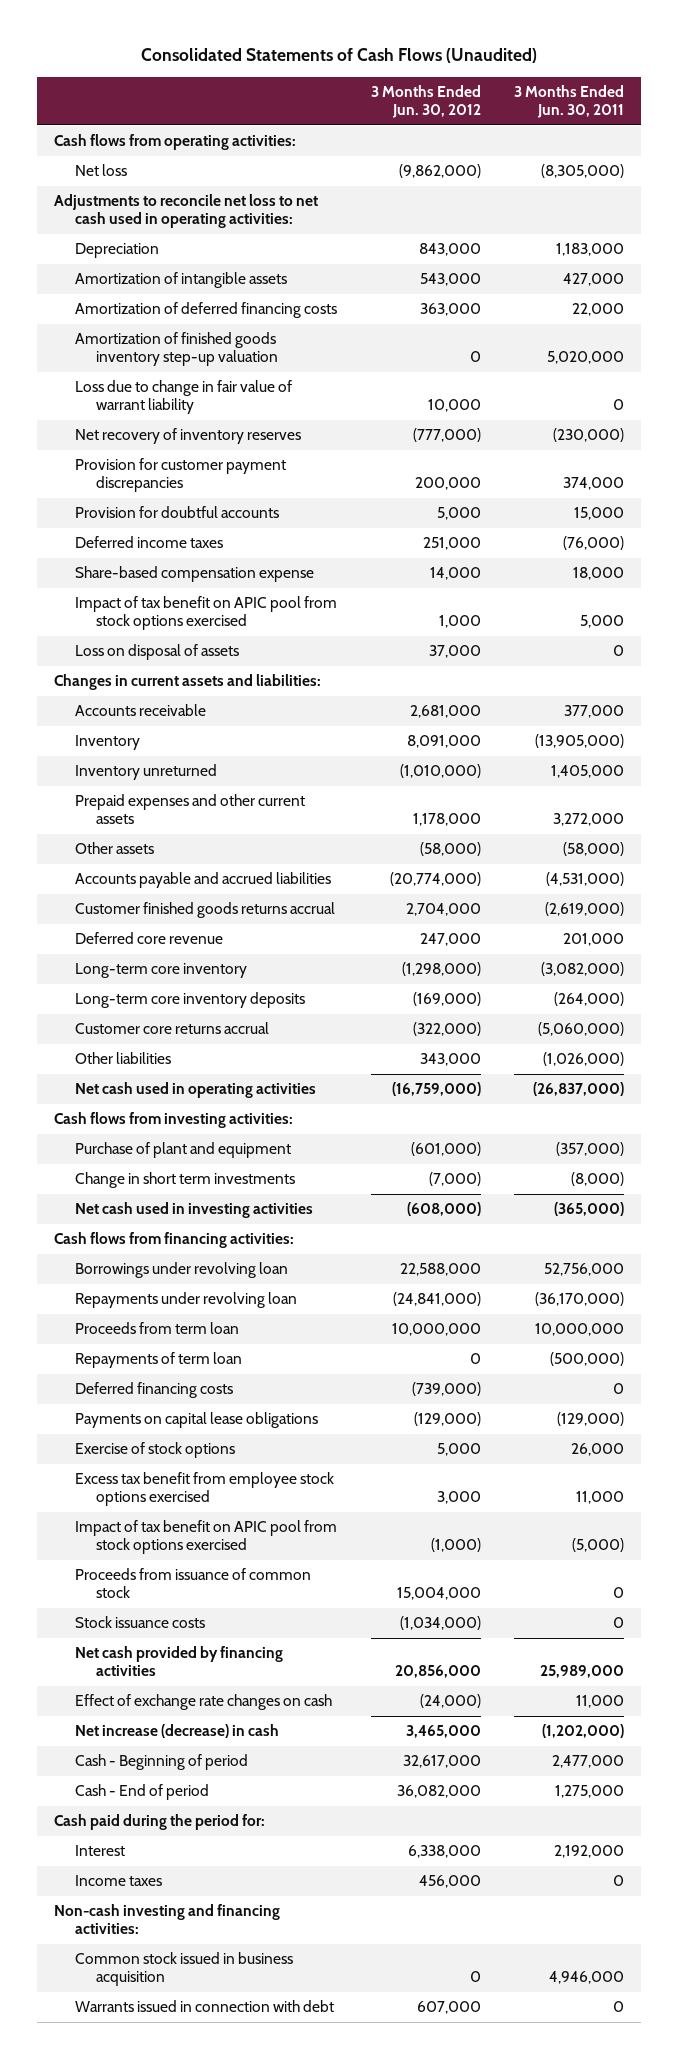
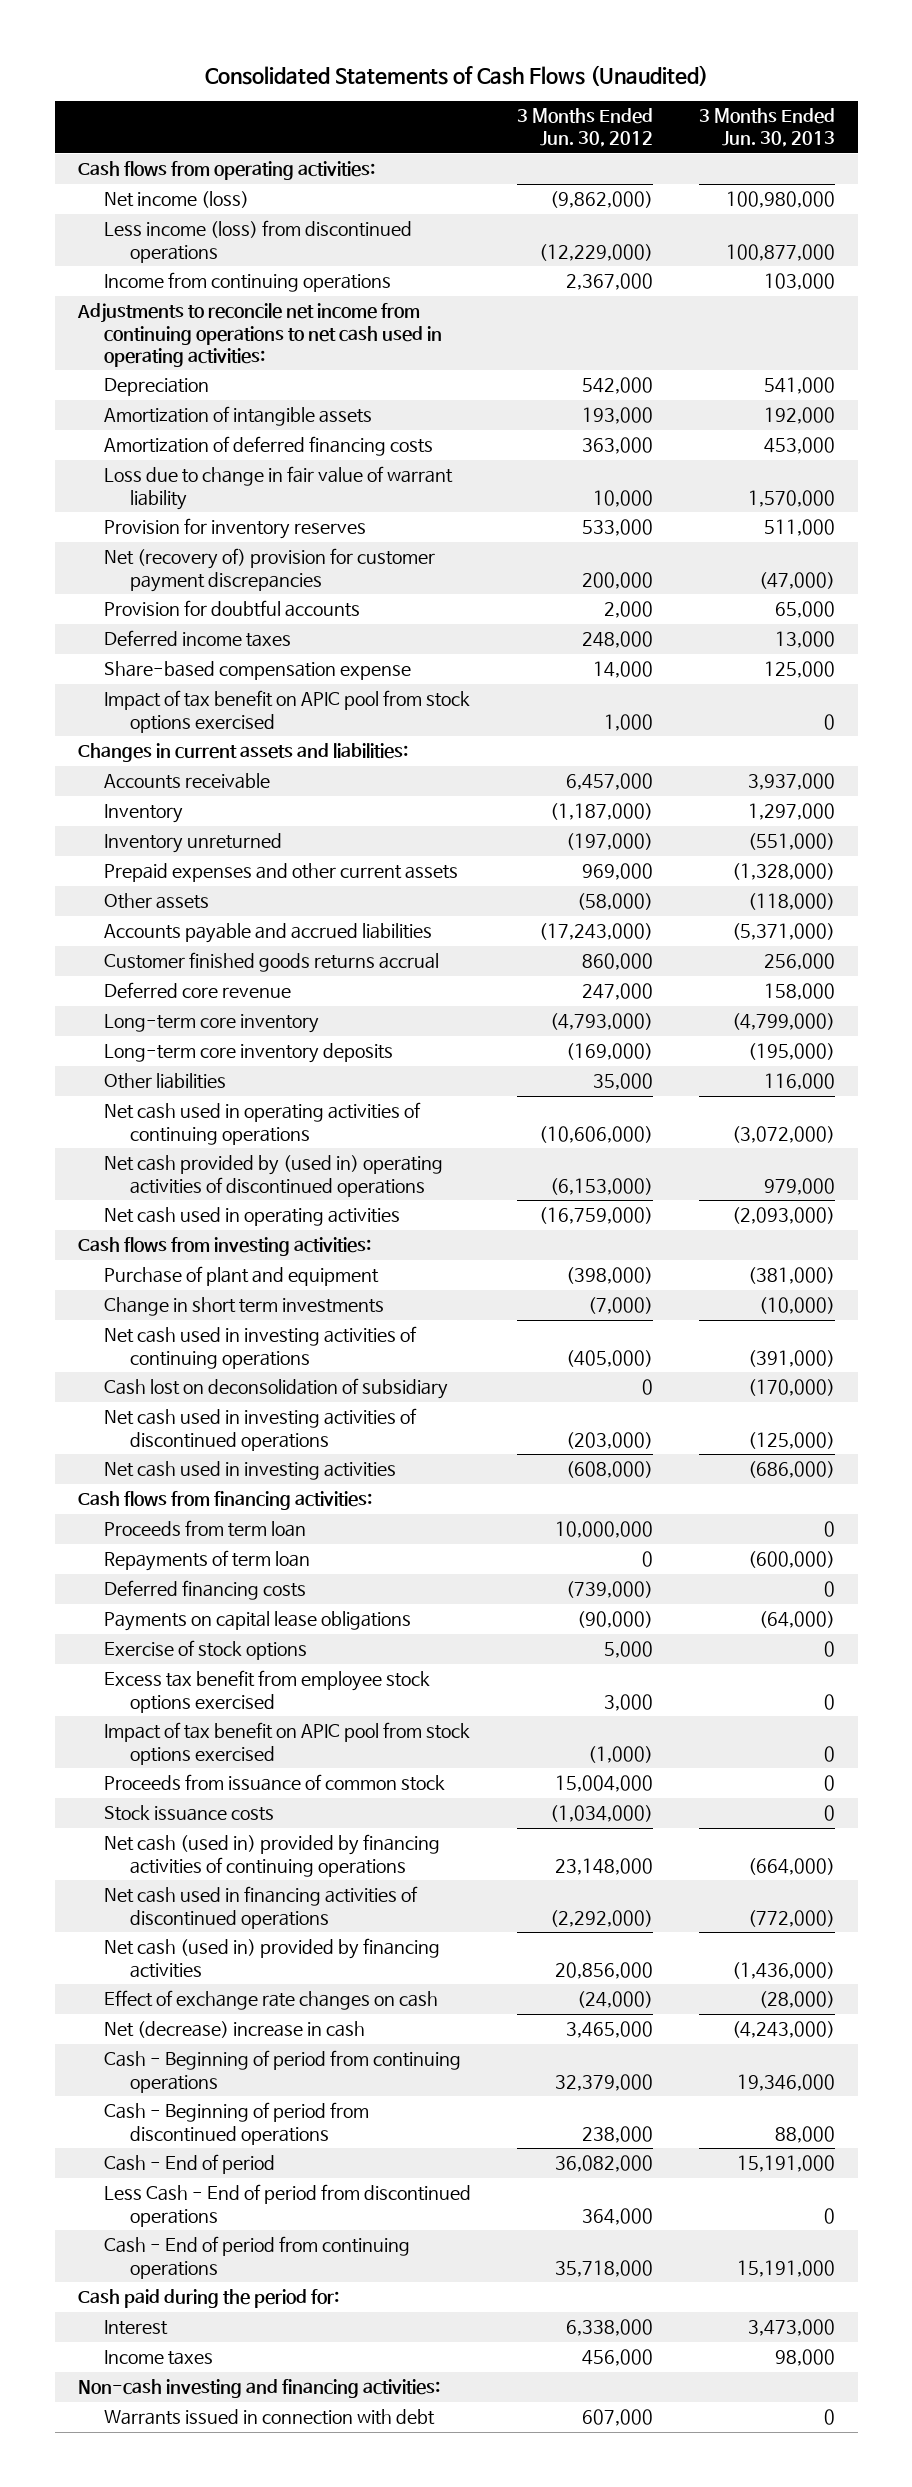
- | 3 Months Ended Jun. 30, 2012 | 3 Months Ended Jun. 30, 2011
+ | 3 Months Ended Jun. 30, 2012 | 3 Months Ended Jun. 30, 2013
- Net loss | (9,862,000) | (8,305,000)
- Adjustments to reconcile net loss to net cash used in operating activities:
- Depreciation | 843,000 | 1,183,000
- Amortization of intangible assets | 543,000 | 427,000
+ Net income (loss) | (9,862,000) | 100,980,000
+ Less income (loss) from discontinued operations | (12,229,000) | 100,877,000
+ Income from continuing operations | 2,367,000 | 103,000
+ Adjustments to reconcile net income from continuing operations to net cash used in operating activities:
+ Depreciation | 542,000 | 541,000
+ Amortization of intangible assets | 193,000 | 192,000
- Amortization of finished goods inventory step-up valuation | 0 | 5,020,000
- Net recovery of inventory reserves | (777,000) | (230,000)
- Provision for customer payment discrepancies | 200,000 | 374,000
- Provision for doubtful accounts | 5,000 | 15,000
- Deferred income taxes | 251,000 | (76,000)
+ Provision for inventory reserves | 533,000 | 511,000
+ Net (recovery of) provision for customer payment discrepancies | 200,000 | (47,000)
+ Provision for doubtful accounts | 2,000 | 65,000
+ Deferred income taxes | 248,000 | 13,000
- Loss on disposal of assets | 37,000 | 0
- Accounts receivable | 2,681,000 | 377,000
- Inventory | 8,091,000 | (13,905,000)
- Inventory unreturned | (1,010,000) | 1,405,000
- Prepaid expenses and other current assets | 1,178,000 | 3,272,000
+ Accounts receivable | 6,457,000 | 3,937,000
+ Inventory | (1,187,000) | 1,297,000
+ Inventory unreturned | (197,000) | (551,000)
+ Prepaid expenses and other current assets | 969,000 | (1,328,000)
- Accounts payable and accrued liabilities | (20,774,000) | (4,531,000)
- Customer finished goods returns accrual | 2,704,000 | (2,619,000)
+ Accounts payable and accrued liabilities | (17,243,000) | (5,371,000)
+ Customer finished goods returns accrual | 860,000 | 256,000
- Long-term core inventory | (1,298,000) | (3,082,000)
+ Long-term core inventory | (4,793,000) | (4,799,000)
- Customer core returns accrual | (322,000) | (5,060,000)
- Other liabilities | 343,000 | (1,026,000)
+ Other liabilities | 35,000 | 116,000
+ Net cash used in operating activities of continuing operations | (10,606,000) | (3,072,000)
+ Net cash provided by (used in) operating activities of discontinued operations | (6,153,000) | 979,000
- Purchase of plant and equipment | (601,000) | (357,000)
+ Purchase of plant and equipment | (398,000) | (381,000)
+ Net cash used in investing activities of continuing operations | (405,000) | (391,000)
+ Cash lost on deconsolidation of subsidiary | 0 | (170,000)
+ Net cash used in investing activities of discontinued operations | (203,000) | (125,000)
- Borrowings under revolving loan | 22,588,000 | 52,756,000
- Repayments under revolving loan | (24,841,000) | (36,170,000)
- Payments on capital lease obligations | (129,000) | (129,000)
+ Payments on capital lease obligations | (90,000) | (64,000)
- Net cash provided by financing activities | 20,856,000 | 25,989,000
+ Net cash (used in) provided by financing activities of continuing operations | 23,148,000 | (664,000)
+ Net cash used in financing activities of discontinued operations | (2,292,000) | (772,000)
+ Net cash (used in) provided by financing activities | 20,856,000 | (1,436,000)
- Net increase (decrease) in cash | 3,465,000 | (1,202,000)
- Cash - Beginning of period | 32,617,000 | 2,477,000
+ Net (decrease) increase in cash | 3,465,000 | (4,243,000)
+ Cash - Beginning of period from continuing operations | 32,379,000 | 19,346,000
+ Cash - Beginning of period from discontinued operations | 238,000 | 88,000
+ Less Cash - End of period from discontinued operations | 364,000 | 0
+ Cash - End of period from continuing operations | 35,718,000 | 15,191,000
- Common stock issued in business acquisition | 0 | 4,946,000

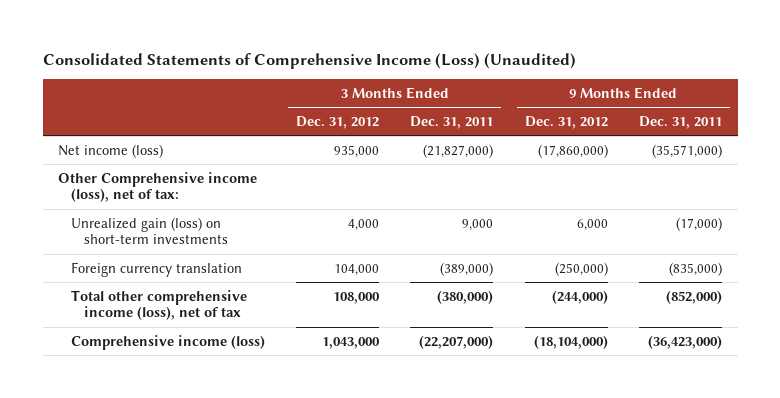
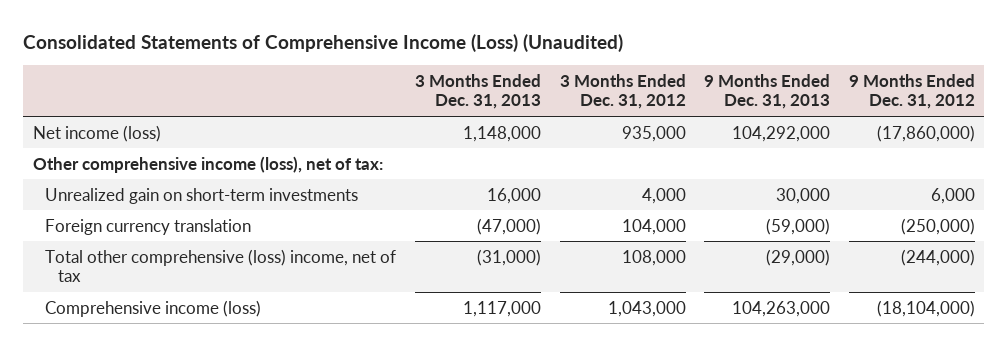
- | 3 Months Ended Dec. 31, 2012 | 3 Months Ended Dec. 31, 2011 | 9 Months Ended Dec. 31, 2012 | 9 Months Ended Dec. 31, 2011
+ | 3 Months Ended Dec. 31, 2013 | 3 Months Ended Dec. 31, 2012 | 9 Months Ended Dec. 31, 2013 | 9 Months Ended Dec. 31, 2012
- Other Comprehensive income (loss), net of tax:
- Unrealized gain (loss) on short-term investments | 4,000 | 9,000 | 6,000 | (17,000)
+ Other comprehensive income (loss), net of tax:
+ Unrealized gain on short-term investments | 16,000 | 4,000 | 30,000 | 6,000
- Total other comprehensive income (loss), net of tax | 108,000 | (380,000) | (244,000) | (852,000)
+ Total other comprehensive (loss) income, net of tax | (31,000) | 108,000 | (29,000) | (244,000)

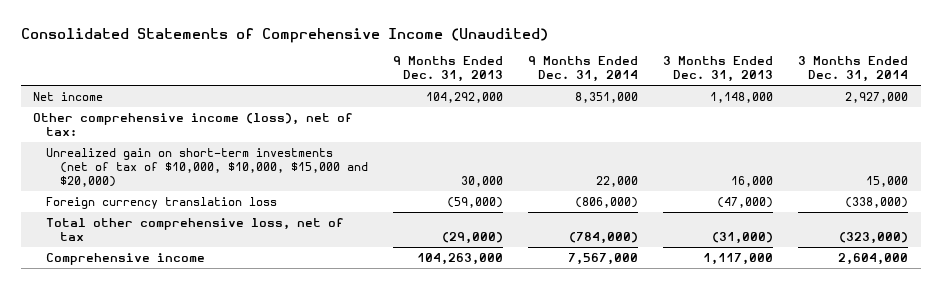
- Consolidated Statements of Comprehensive Income (Loss) (Unaudited)
+ Consolidated Statements of Comprehensive Income (Unaudited)
- | 3 Months Ended Dec. 31, 2013 | 3 Months Ended Dec. 31, 2012 | 9 Months Ended Dec. 31, 2013 | 9 Months Ended Dec. 31, 2012
+ | 9 Months Ended Dec. 31, 2013 | 9 Months Ended Dec. 31, 2014 | 3 Months Ended Dec. 31, 2013 | 3 Months Ended Dec. 31, 2014
- Net income (loss) | 1,148,000 | 935,000 | 104,292,000 | (17,860,000)
+ Net income | 104,292,000 | 8,351,000 | 1,148,000 | 2,927,000
- Unrealized gain on short-term investments | 16,000 | 4,000 | 30,000 | 6,000
- Foreign currency translation | (47,000) | 104,000 | (59,000) | (250,000)
- Total other comprehensive (loss) income, net of tax | (31,000) | 108,000 | (29,000) | (244,000)
- Comprehensive income (loss) | 1,117,000 | 1,043,000 | 104,263,000 | (18,104,000)
+ Unrealized gain on short-term investments (net of tax of $10,000, $10,000, $15,000 and $20,000) | 30,000 | 22,000 | 16,000 | 15,000
+ Foreign currency translation loss | (59,000) | (806,000) | (47,000) | (338,000)
+ Total other comprehensive loss, net of tax | (29,000) | (784,000) | (31,000) | (323,000)
+ Comprehensive income | 104,263,000 | 7,567,000 | 1,117,000 | 2,604,000

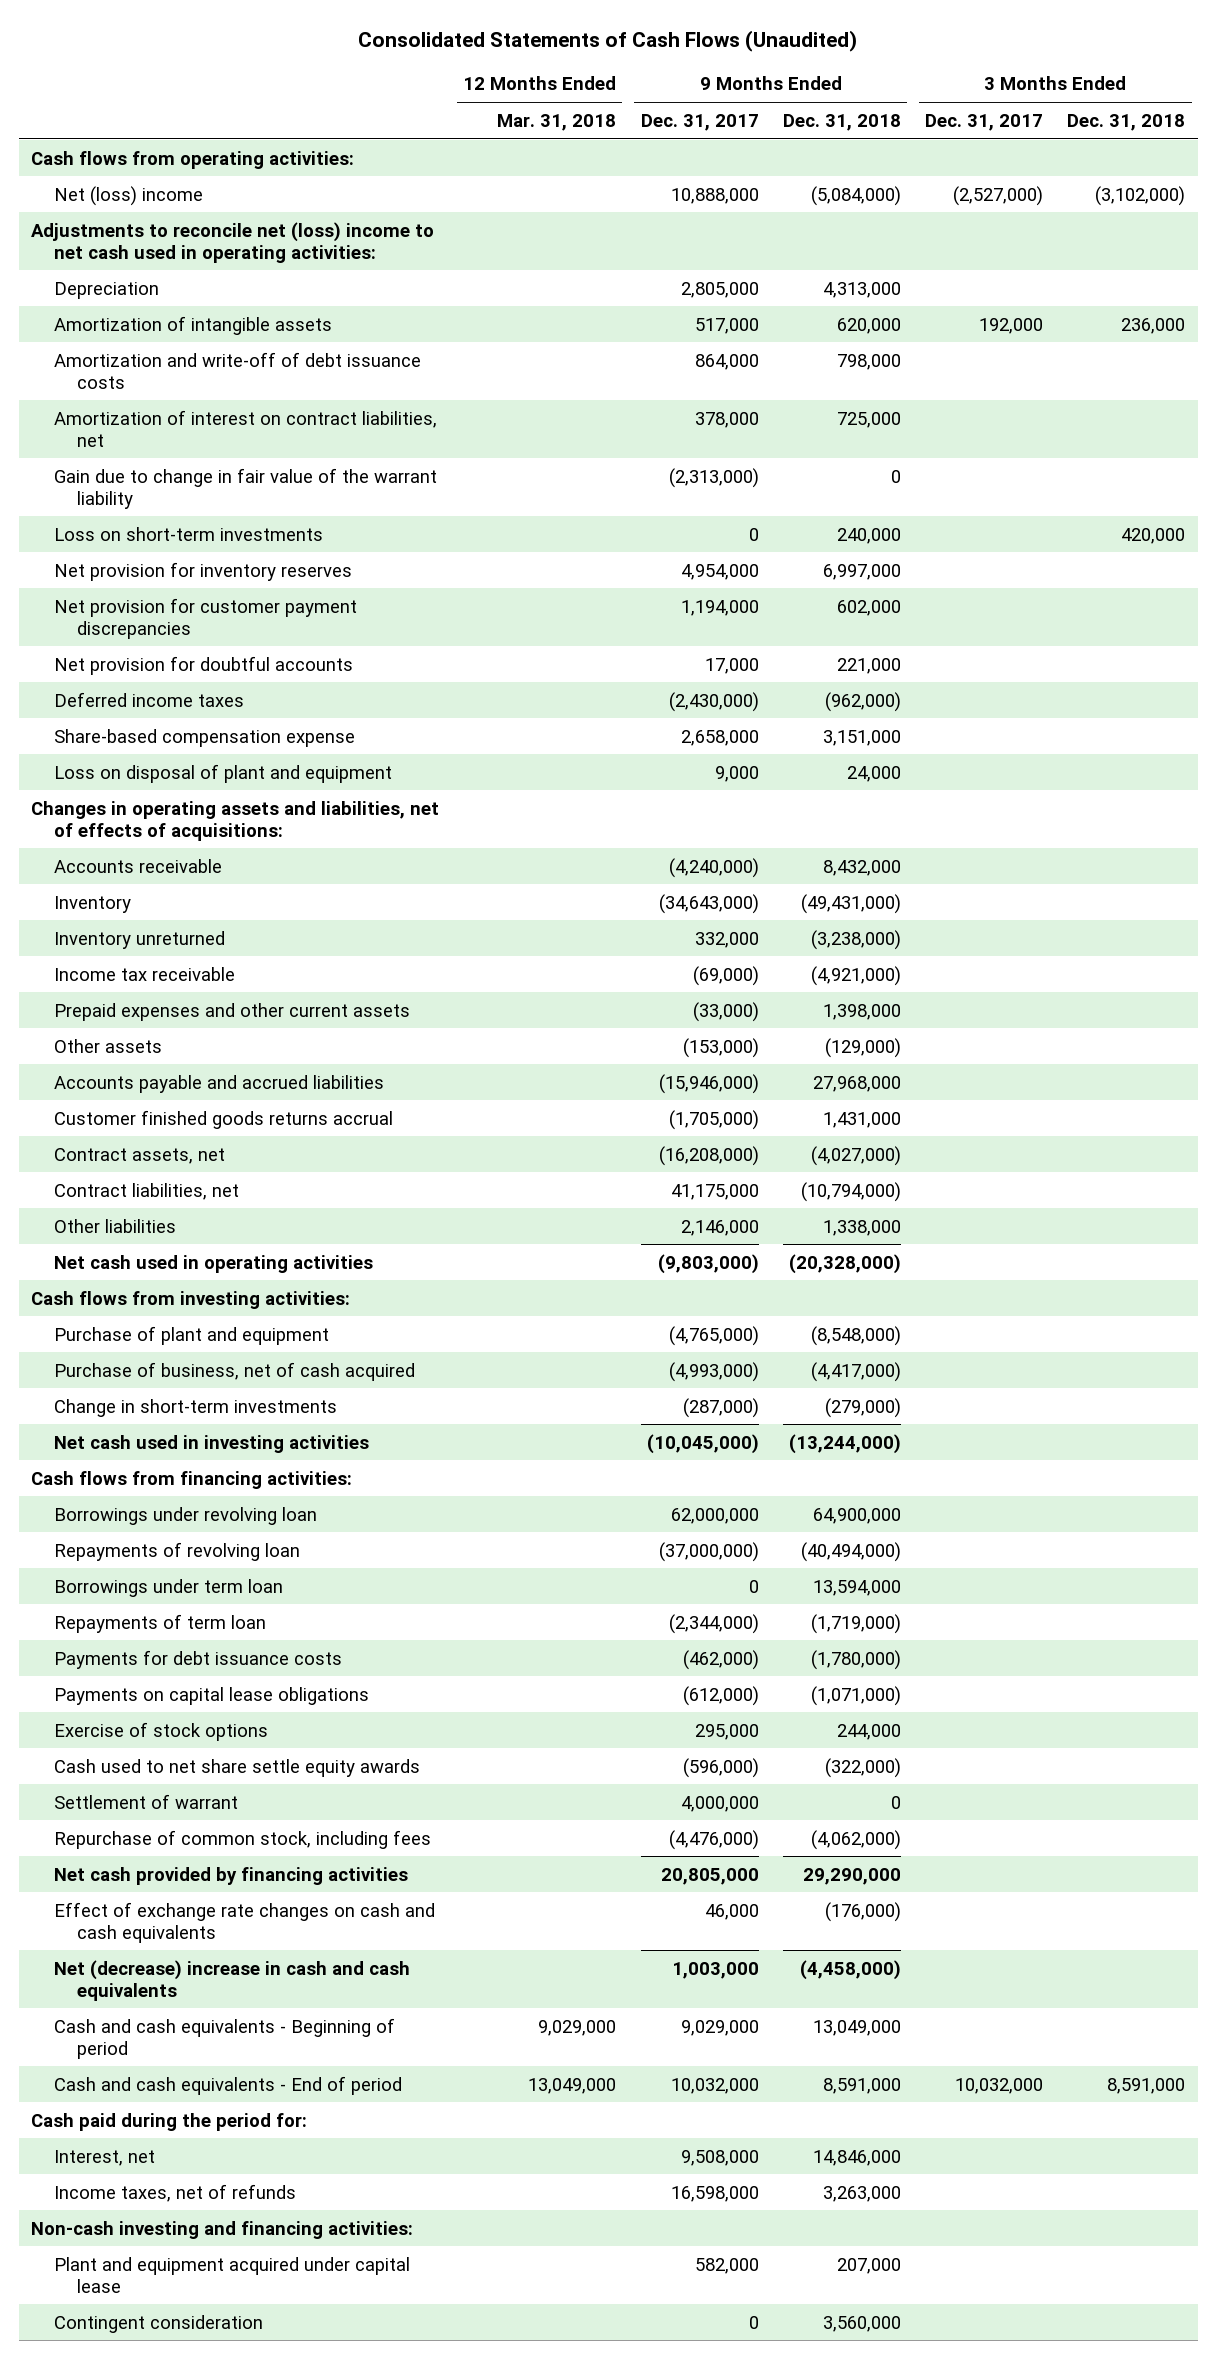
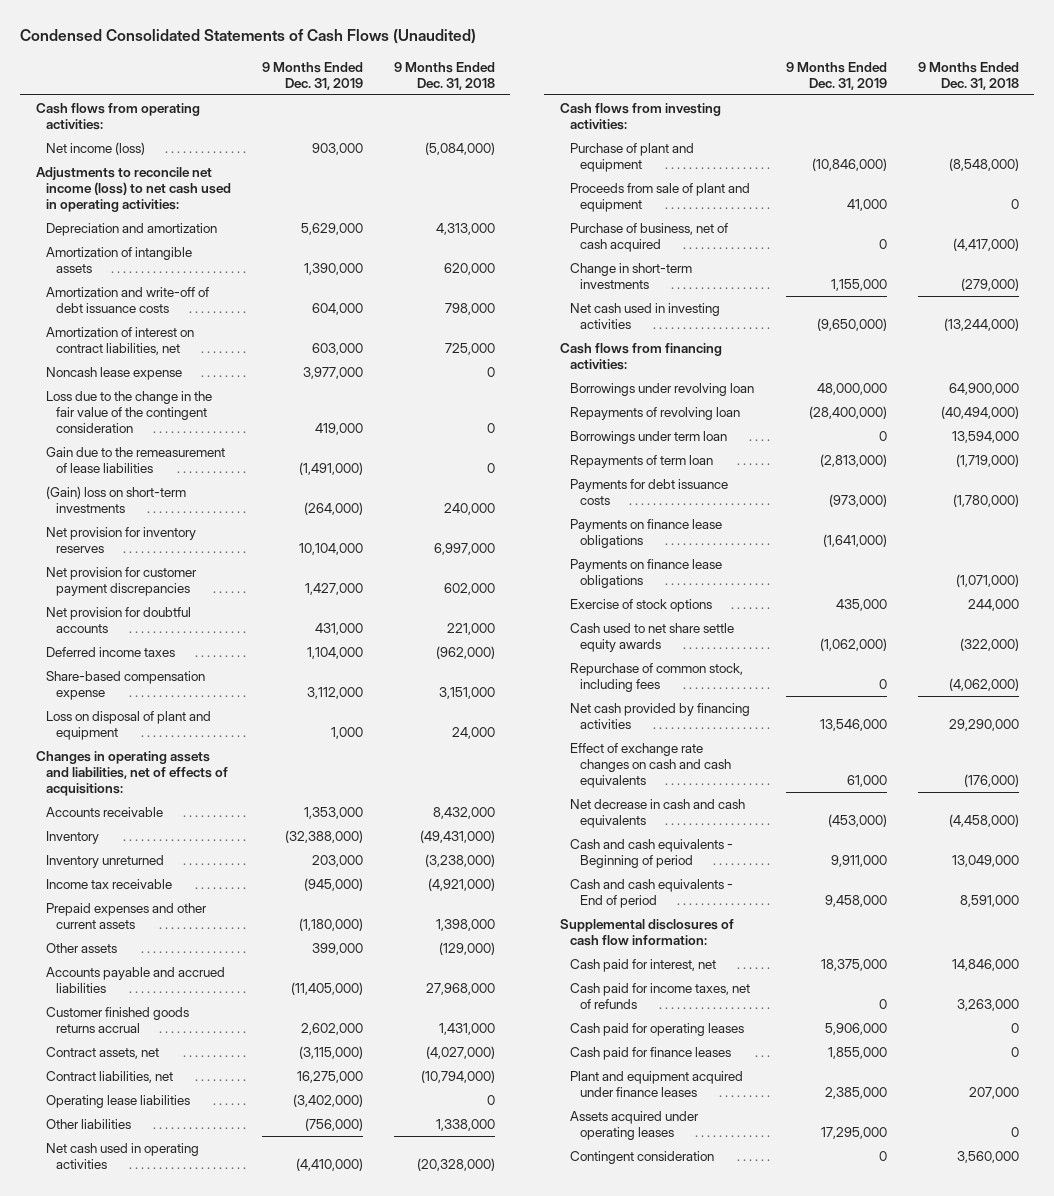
- Consolidated Statements of Cash Flows (Unaudited)
+ Condensed Consolidated Statements of Cash Flows (Unaudited)
- | 12 Months Ended Mar. 31, 2018 | 9 Months Ended Dec. 31, 2017 | 9 Months Ended Dec. 31, 2018 | 3 Months Ended Dec. 31, 2017 | 3 Months Ended Dec. 31, 2018
+ | 9 Months Ended Dec. 31, 2019 | 9 Months Ended Dec. 31, 2018
- Net (loss) income | | 10,888,000 | (5,084,000) | (2,527,000) | (3,102,000)
- Adjustments to reconcile net (loss) income to net cash used in operating activities:
- Depreciation | | 2,805,000 | 4,313,000 | |
+ Net income (loss) | 903,000 | (5,084,000)
+ Adjustments to reconcile net income (loss) to net cash used in operating activities:
+ Depreciation and amortization | 5,629,000 | 4,313,000
- Gain due to change in fair value of the warrant liability | | (2,313,000) | 0 | |
- Loss on short-term investments | | 0 | 240,000 | | 420,000
+ Noncash lease expense | 3,977,000 | 0
+ Loss due to the change in the fair value of the contingent consideration | 419,000 | 0
+ Gain due to the remeasurement of lease liabilities | (1,491,000) | 0
+ (Gain) loss on short-term investments | (264,000) | 240,000
+ Operating lease liabilities | (3,402,000) | 0
+ Proceeds from sale of plant and equipment | 41,000 | 0
- Payments on capital lease obligations | | (612,000) | (1,071,000) | |
+ Payments on finance lease obligations | (1,641,000) |
+ Payments on finance lease obligations | | (1,071,000)
- Settlement of warrant | | 4,000,000 | 0 | |
- Net (decrease) increase in cash and cash equivalents | | 1,003,000 | (4,458,000) | |
+ Net decrease in cash and cash equivalents | (453,000) | (4,458,000)
- Cash paid during the period for:
- Interest, net | | 9,508,000 | 14,846,000 | |
- Income taxes, net of refunds | | 16,598,000 | 3,263,000 | |
- Non-cash investing and financing activities:
- Plant and equipment acquired under capital lease | | 582,000 | 207,000 | |
+ Supplemental disclosures of cash flow information:
+ Cash paid for interest, net | 18,375,000 | 14,846,000
+ Cash paid for income taxes, net of refunds | 0 | 3,263,000
+ Cash paid for operating leases | 5,906,000 | 0
+ Cash paid for finance leases | 1,855,000 | 0
+ Plant and equipment acquired under finance leases | 2,385,000 | 207,000
+ Assets acquired under operating leases | 17,295,000 | 0

